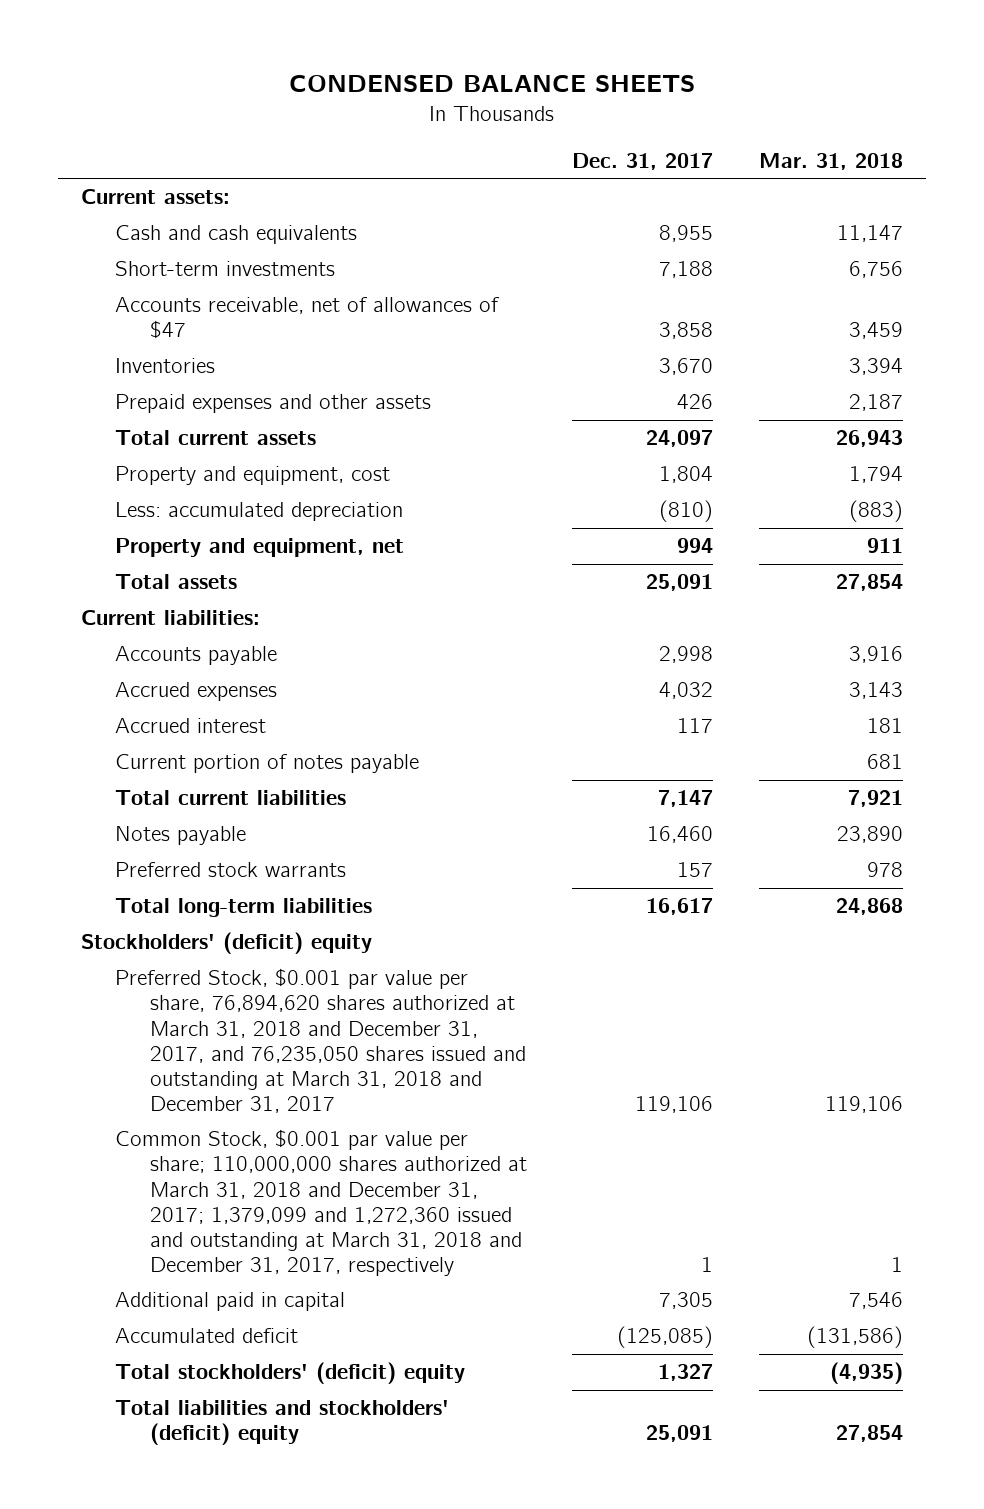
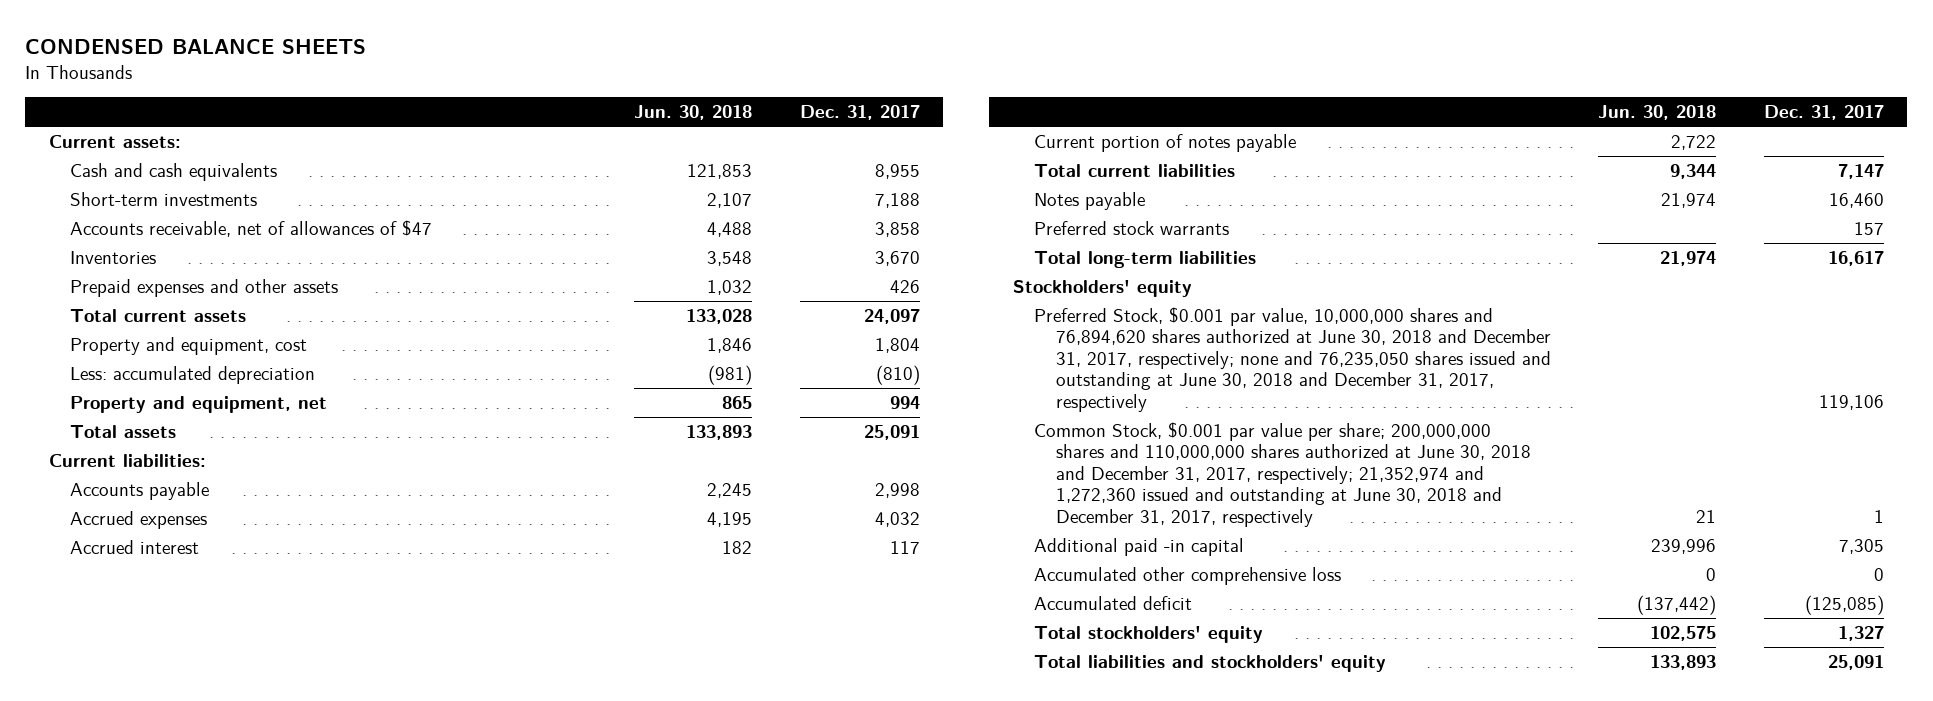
- | Dec. 31, 2017 | Mar. 31, 2018
+ | Jun. 30, 2018 | Dec. 31, 2017
- Stockholders' (deficit) equity
- Preferred Stock, $0.001 par value per share, 76,894,620 shares authorized at March 31, 2018 and December 31, 2017, and 76,235,050 shares issued and outstanding at March 31, 2018 and December 31, 2017 | 119,106 | 119,106
- Common Stock, $0.001 par value per share; 110,000,000 shares authorized at March 31, 2018 and December 31, 2017; 1,379,099 and 1,272,360 issued and outstanding at March 31, 2018 and December 31, 2017, respectively | 1 | 1
- Additional paid in capital | 7,305 | 7,546
+ Stockholders' equity
+ Preferred Stock, $0.001 par value, 10,000,000 shares and 76,894,620 shares authorized at June 30, 2018 and December 31, 2017, respectively; none and 76,235,050 shares issued and outstanding at June 30, 2018 and December 31, 2017, respectively | | 119,106
+ Common Stock, $0.001 par value per share; 200,000,000 shares and 110,000,000 shares authorized at June 30, 2018 and December 31, 2017, respectively; 21,352,974 and 1,272,360 issued and outstanding at June 30, 2018 and December 31, 2017, respectively | 21 | 1
+ Additional paid -in capital | 239,996 | 7,305
+ Accumulated other comprehensive loss | 0 | 0
- Total stockholders' (deficit) equity | 1,327 | (4,935)
- Total liabilities and stockholders' (deficit) equity | 25,091 | 27,854
+ Total stockholders' equity | 102,575 | 1,327
+ Total liabilities and stockholders' equity | 133,893 | 25,091

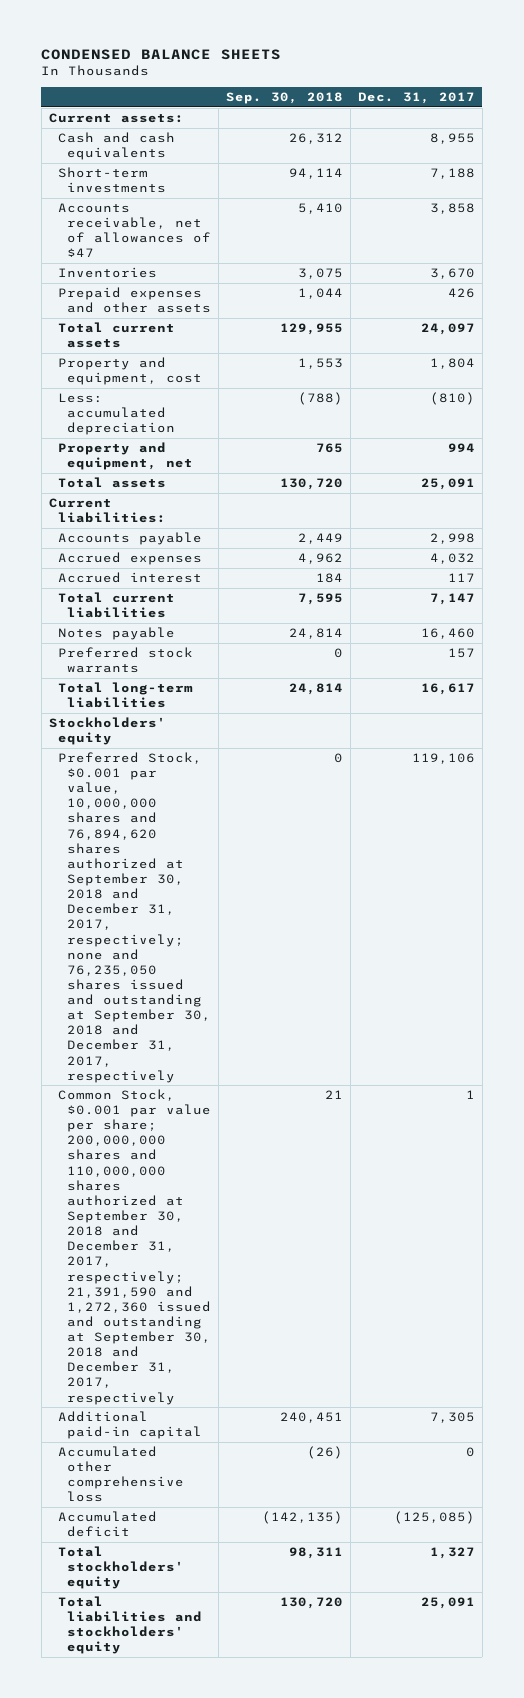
- | Jun. 30, 2018 | Dec. 31, 2017
+ | Sep. 30, 2018 | Dec. 31, 2017
- Current portion of notes payable | 2,722 |
- Preferred Stock, $0.001 par value, 10,000,000 shares and 76,894,620 shares authorized at June 30, 2018 and December 31, 2017, respectively; none and 76,235,050 shares issued and outstanding at June 30, 2018 and December 31, 2017, respectively | | 119,106
- Common Stock, $0.001 par value per share; 200,000,000 shares and 110,000,000 shares authorized at June 30, 2018 and December 31, 2017, respectively; 21,352,974 and 1,272,360 issued and outstanding at June 30, 2018 and December 31, 2017, respectively | 21 | 1
- Additional paid -in capital | 239,996 | 7,305
+ Preferred Stock, $0.001 par value, 10,000,000 shares and 76,894,620 shares authorized at September 30, 2018 and December 31, 2017, respectively; none and 76,235,050 shares issued and outstanding at September 30, 2018 and December 31, 2017, respectively | 0 | 119,106
+ Common Stock, $0.001 par value per share; 200,000,000 shares and 110,000,000 shares authorized at September 30, 2018 and December 31, 2017, respectively; 21,391,590 and 1,272,360 issued and outstanding at September 30, 2018 and December 31, 2017, respectively | 21 | 1
+ Additional paid-in capital | 240,451 | 7,305

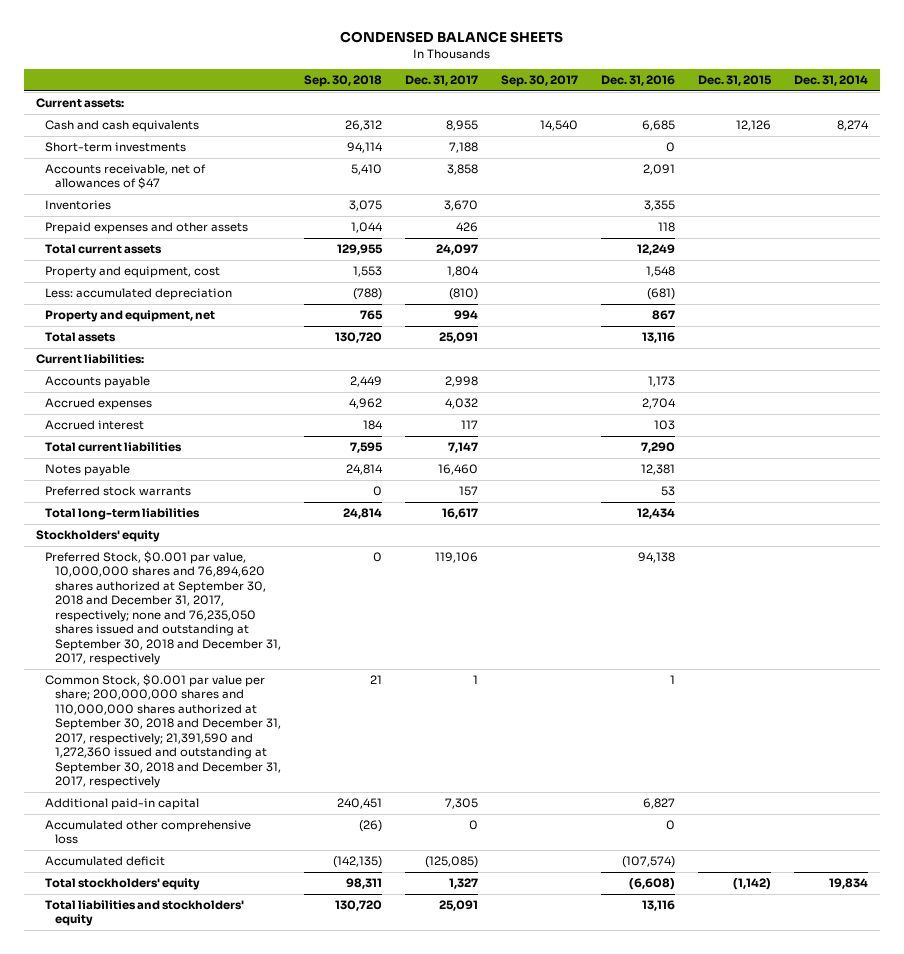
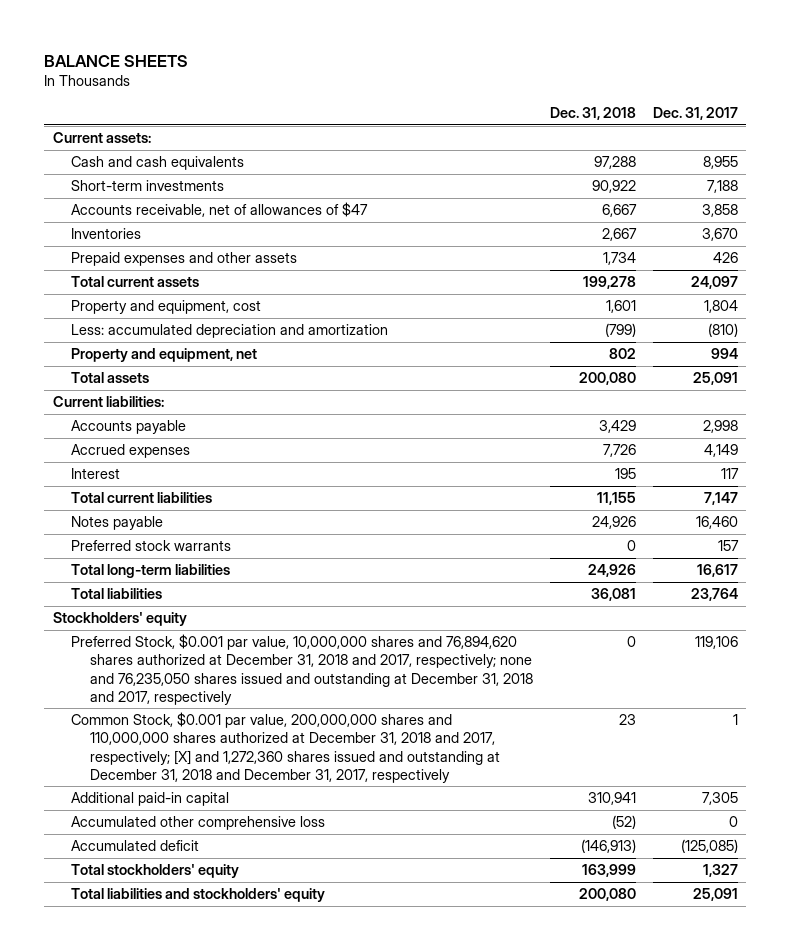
- CONDENSED BALANCE SHEETS
+ BALANCE SHEETS
- | Sep. 30, 2018 | Dec. 31, 2017 | Sep. 30, 2017 | Dec. 31, 2016 | Dec. 31, 2015 | Dec. 31, 2014
+ | Dec. 31, 2018 | Dec. 31, 2017
- Less: accumulated depreciation | (788) | (810) | | (681) | |
+ Less: accumulated depreciation and amortization | (799) | (810)
- Accrued expenses | 4,962 | 4,032 | | 2,704 | |
- Accrued interest | 184 | 117 | | 103 | |
+ Accrued expenses | 7,726 | 4,149
+ Interest | 195 | 117
+ Total liabilities | 36,081 | 23,764
- Preferred Stock, $0.001 par value, 10,000,000 shares and 76,894,620 shares authorized at September 30, 2018 and December 31, 2017, respectively; none and 76,235,050 shares issued and outstanding at September 30, 2018 and December 31, 2017, respectively | 0 | 119,106 | | 94,138 | |
- Common Stock, $0.001 par value per share; 200,000,000 shares and 110,000,000 shares authorized at September 30, 2018 and December 31, 2017, respectively; 21,391,590 and 1,272,360 issued and outstanding at September 30, 2018 and December 31, 2017, respectively | 21 | 1 | | 1 | |
+ Preferred Stock, $0.001 par value, 10,000,000 shares and 76,894,620 shares authorized at December 31, 2018 and 2017, respectively; none and 76,235,050 shares issued and outstanding at December 31, 2018 and 2017, respectively | 0 | 119,106
+ Common Stock, $0.001 par value, 200,000,000 shares and 110,000,000 shares authorized at December 31, 2018 and 2017, respectively; [X] and 1,272,360 shares issued and outstanding at December 31, 2018 and December 31, 2017, respectively | 23 | 1

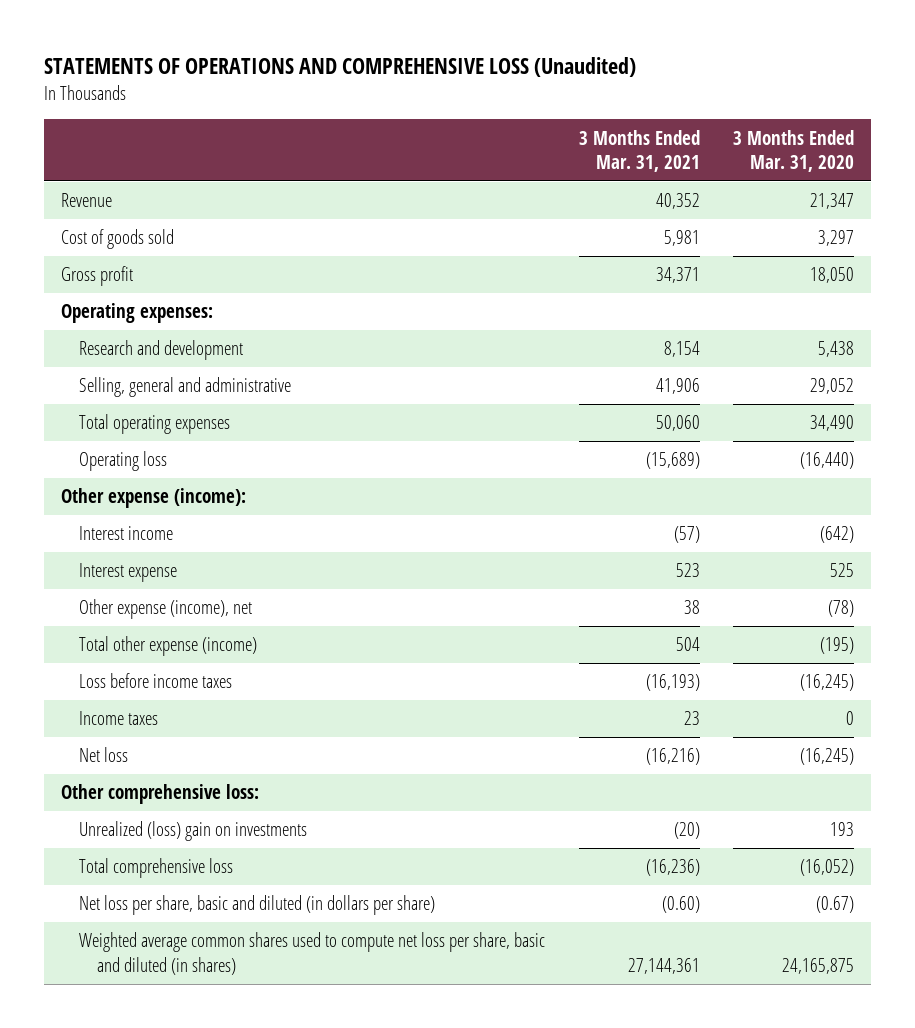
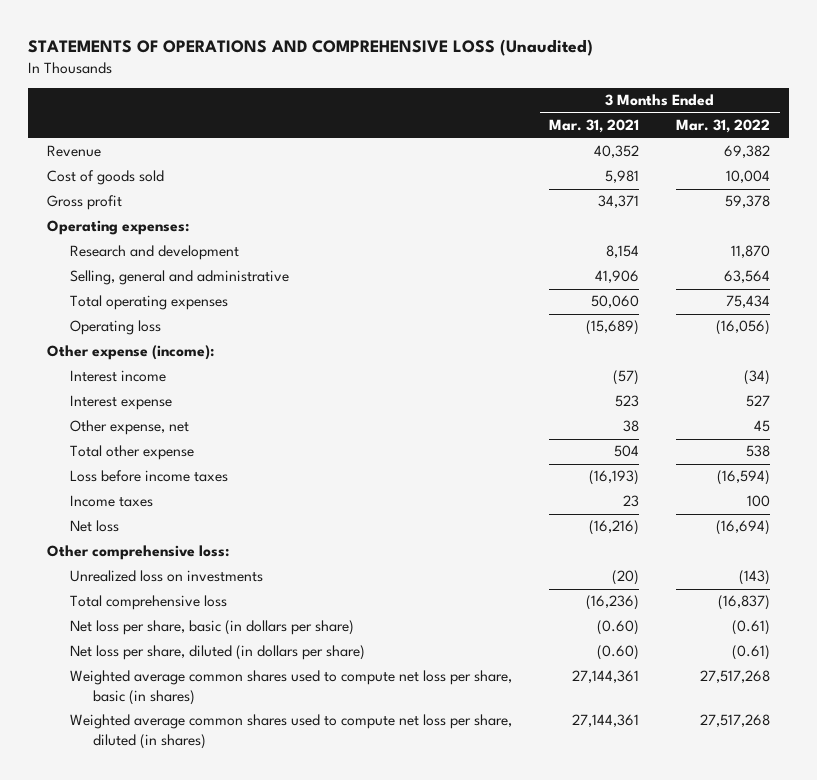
- | 3 Months Ended Mar. 31, 2021 | 3 Months Ended Mar. 31, 2020
+ | 3 Months Ended Mar. 31, 2021 | 3 Months Ended Mar. 31, 2022
- Other expense (income), net | 38 | (78)
- Total other expense (income) | 504 | (195)
+ Other expense, net | 38 | 45
+ Total other expense | 504 | 538
- Unrealized (loss) gain on investments | (20) | 193
+ Unrealized loss on investments | (20) | (143)
- Net loss per share, basic and diluted (in dollars per share) | (0.60) | (0.67)
- Weighted average common shares used to compute net loss per share, basic and diluted (in shares) | 27,144,361 | 24,165,875
+ Net loss per share, basic (in dollars per share) | (0.60) | (0.61)
+ Net loss per share, diluted (in dollars per share) | (0.60) | (0.61)
+ Weighted average common shares used to compute net loss per share, basic (in shares) | 27,144,361 | 27,517,268
+ Weighted average common shares used to compute net loss per share, diluted (in shares) | 27,144,361 | 27,517,268

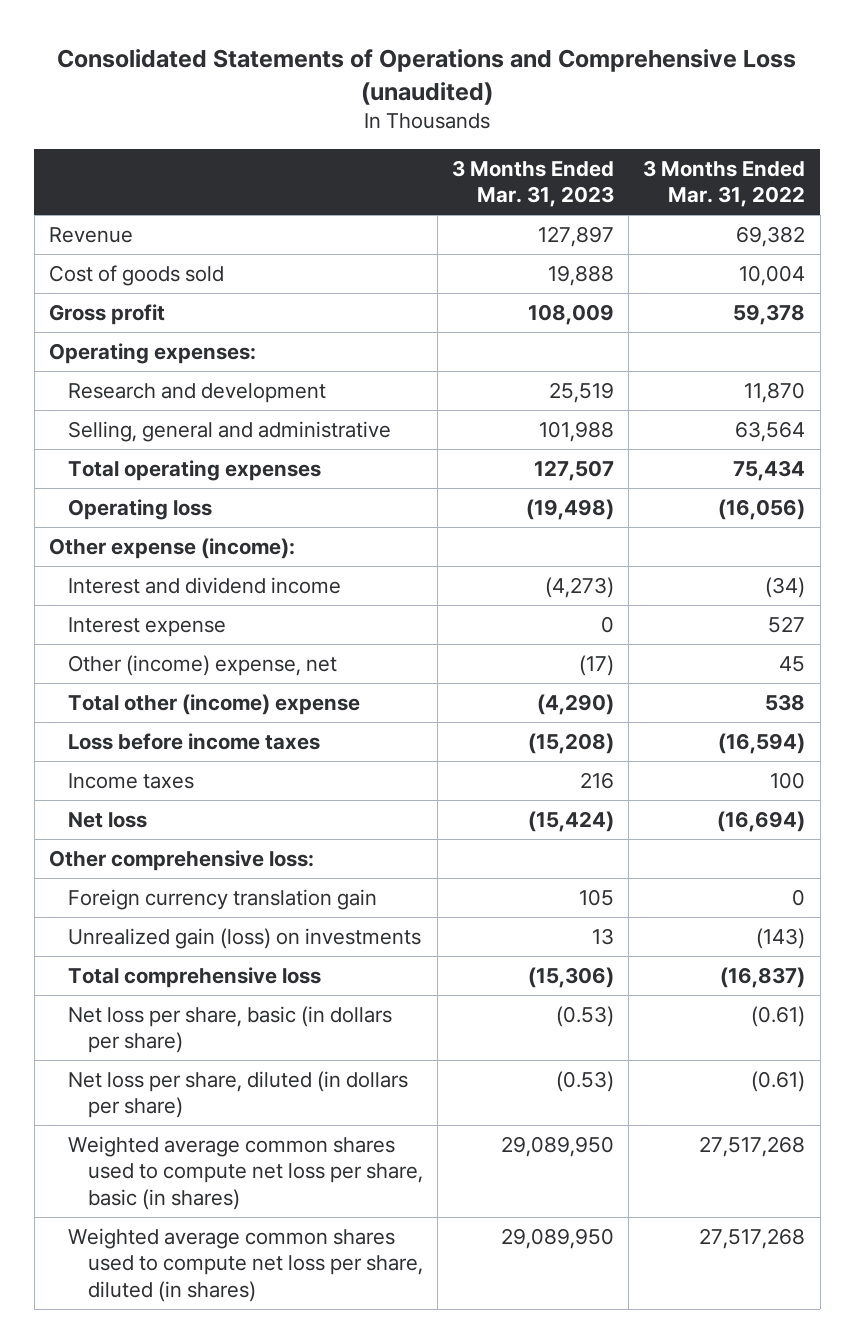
- STATEMENTS OF OPERATIONS AND COMPREHENSIVE LOSS (Unaudited)
+ Consolidated Statements of Operations and Comprehensive Loss (unaudited)
- | 3 Months Ended Mar. 31, 2021 | 3 Months Ended Mar. 31, 2022
+ | 3 Months Ended Mar. 31, 2023 | 3 Months Ended Mar. 31, 2022
- Interest income | (57) | (34)
+ Interest and dividend income | (4,273) | (34)
- Other expense, net | 38 | 45
- Total other expense | 504 | 538
+ Other (income) expense, net | (17) | 45
+ Total other (income) expense | (4,290) | 538
- Unrealized loss on investments | (20) | (143)
+ Foreign currency translation gain | 105 | 0
+ Unrealized gain (loss) on investments | 13 | (143)

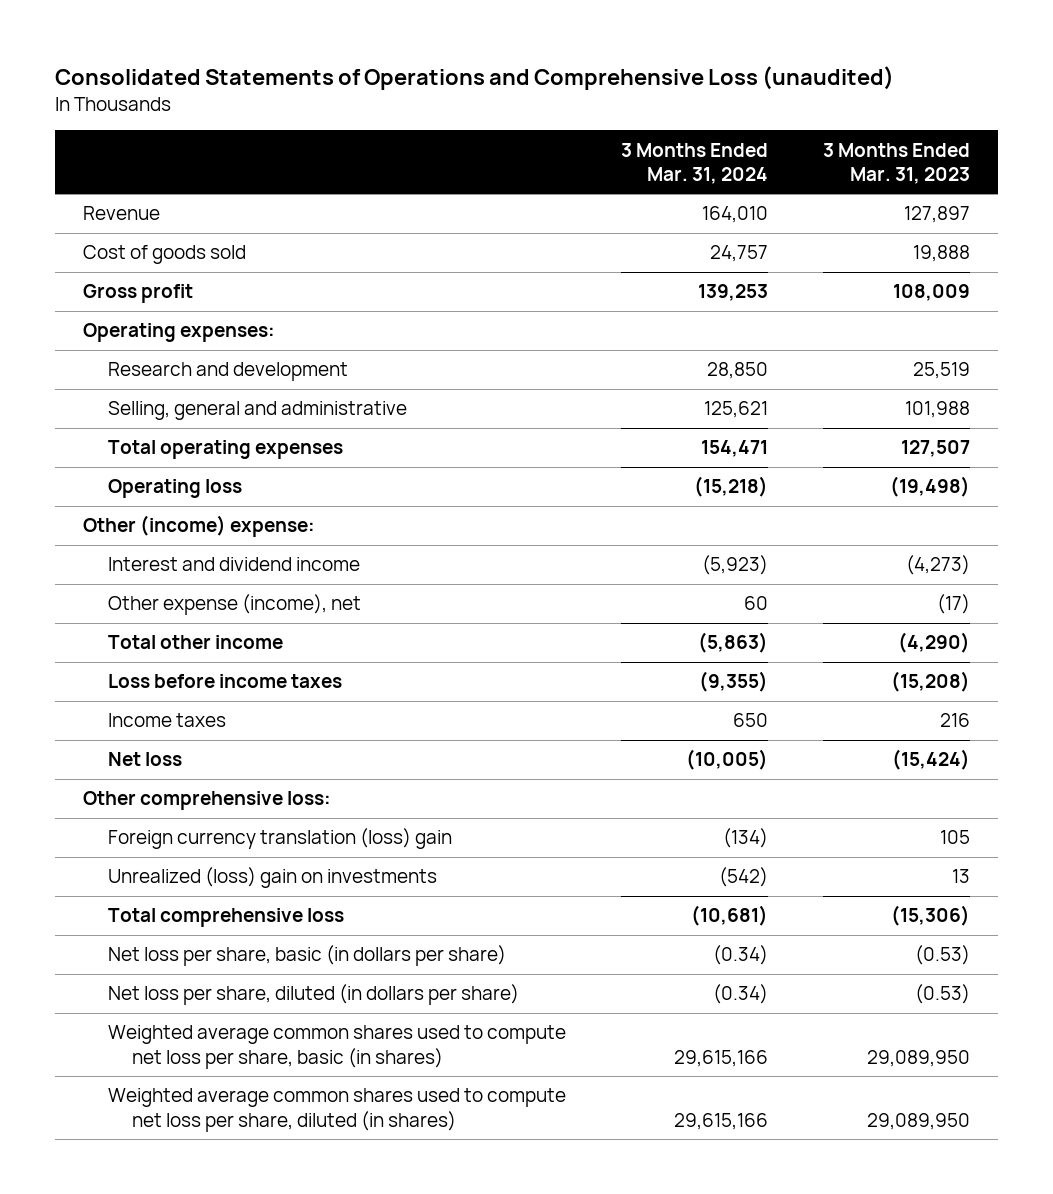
- | 3 Months Ended Mar. 31, 2023 | 3 Months Ended Mar. 31, 2022
+ | 3 Months Ended Mar. 31, 2024 | 3 Months Ended Mar. 31, 2023
- Other expense (income):
+ Other (income) expense:
- Interest expense | 0 | 527
- Other (income) expense, net | (17) | 45
- Total other (income) expense | (4,290) | 538
+ Other expense (income), net | 60 | (17)
+ Total other income | (5,863) | (4,290)
- Foreign currency translation gain | 105 | 0
- Unrealized gain (loss) on investments | 13 | (143)
+ Foreign currency translation (loss) gain | (134) | 105
+ Unrealized (loss) gain on investments | (542) | 13

